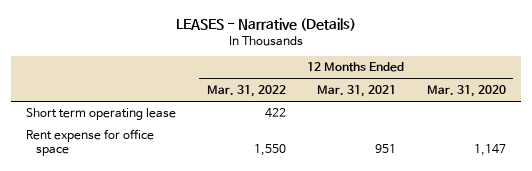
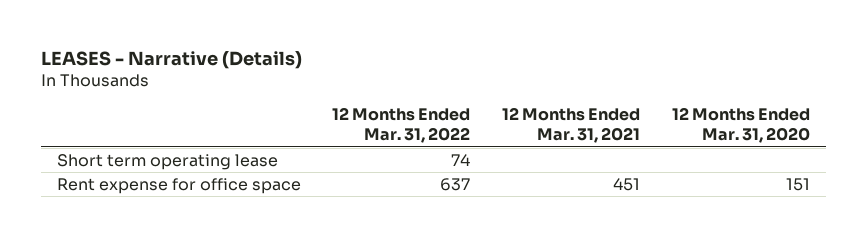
- Short term operating lease | 422 | |
- Rent expense for office space | 1,550 | 951 | 1,147
+ Short term operating lease | 74 | |
+ Rent expense for office space | 637 | 451 | 151

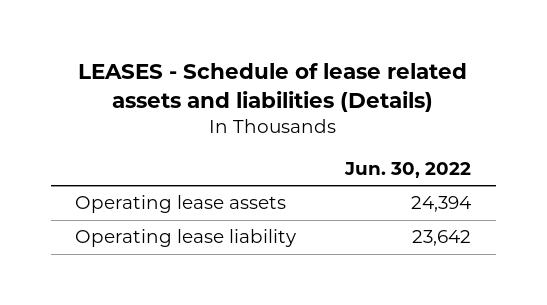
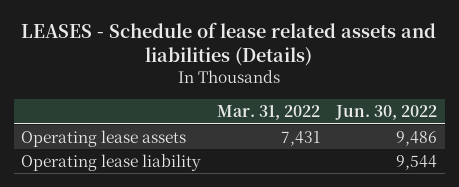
- | Jun. 30, 2022
+ | Mar. 31, 2022 | Jun. 30, 2022
- Operating lease assets | 24,394
- Operating lease liability | 23,642
+ Operating lease assets | 7,431 | 9,486
+ Operating lease liability | | 9,544

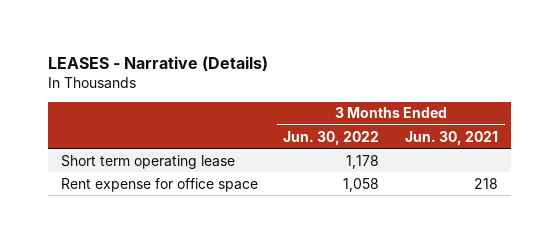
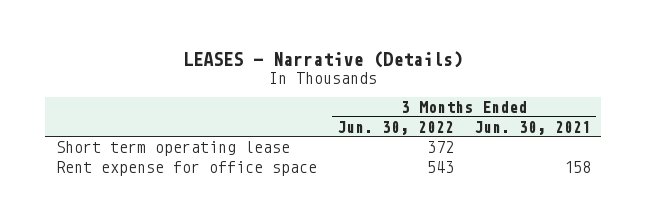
- Short term operating lease | 1,178 |
- Rent expense for office space | 1,058 | 218
+ Short term operating lease | 372 |
+ Rent expense for office space | 543 | 158

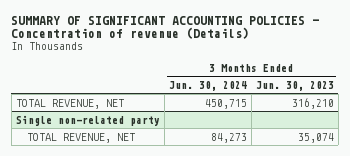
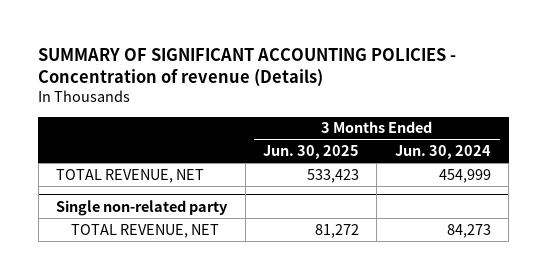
- | 3 Months Ended Jun. 30, 2024 | 3 Months Ended Jun. 30, 2023
+ | 3 Months Ended Jun. 30, 2025 | 3 Months Ended Jun. 30, 2024
- TOTAL REVENUE, NET | 450,715 | 316,210
+ TOTAL REVENUE, NET | 533,423 | 454,999

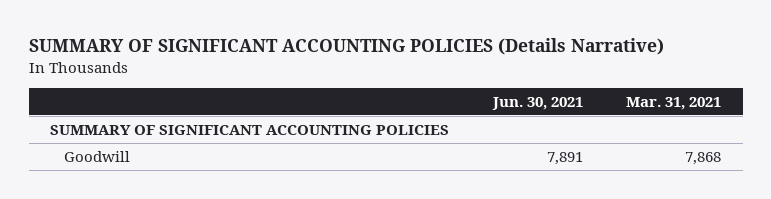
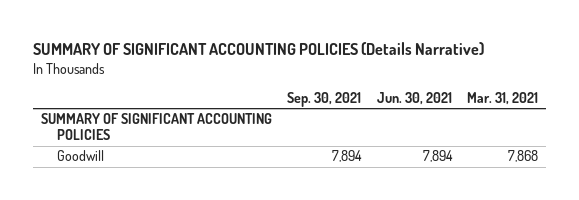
- | Jun. 30, 2021 | Mar. 31, 2021
+ | Sep. 30, 2021 | Jun. 30, 2021 | Mar. 31, 2021
- Goodwill | 7,891 | 7,868
+ Goodwill | 7,894 | 7,894 | 7,868

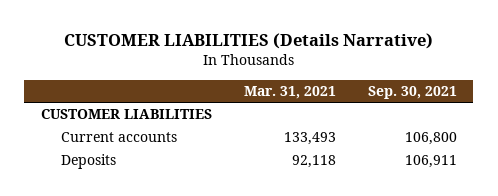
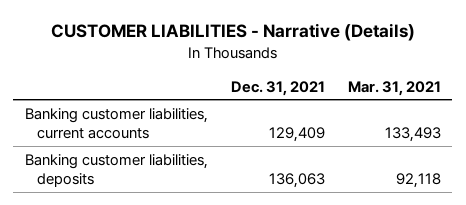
- CUSTOMER LIABILITIES (Details Narrative)
+ CUSTOMER LIABILITIES - Narrative (Details)
- | Mar. 31, 2021 | Sep. 30, 2021
+ | Dec. 31, 2021 | Mar. 31, 2021
- CUSTOMER LIABILITIES
- Current accounts | 133,493 | 106,800
- Deposits | 92,118 | 106,911
+ Banking customer liabilities, current accounts | 129,409 | 133,493
+ Banking customer liabilities, deposits | 136,063 | 92,118

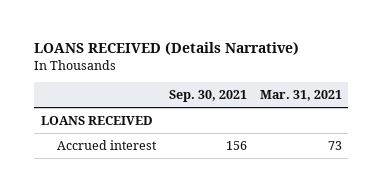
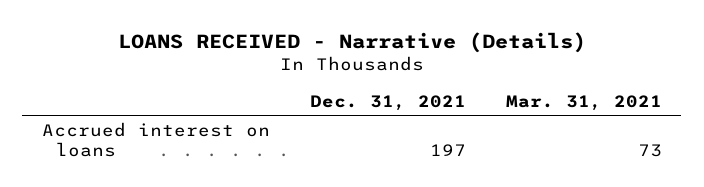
- LOANS RECEIVED (Details Narrative)
+ LOANS RECEIVED - Narrative (Details)
- | Sep. 30, 2021 | Mar. 31, 2021
+ | Dec. 31, 2021 | Mar. 31, 2021
- LOANS RECEIVED
- Accrued interest | 156 | 73
+ Accrued interest on loans | 197 | 73

